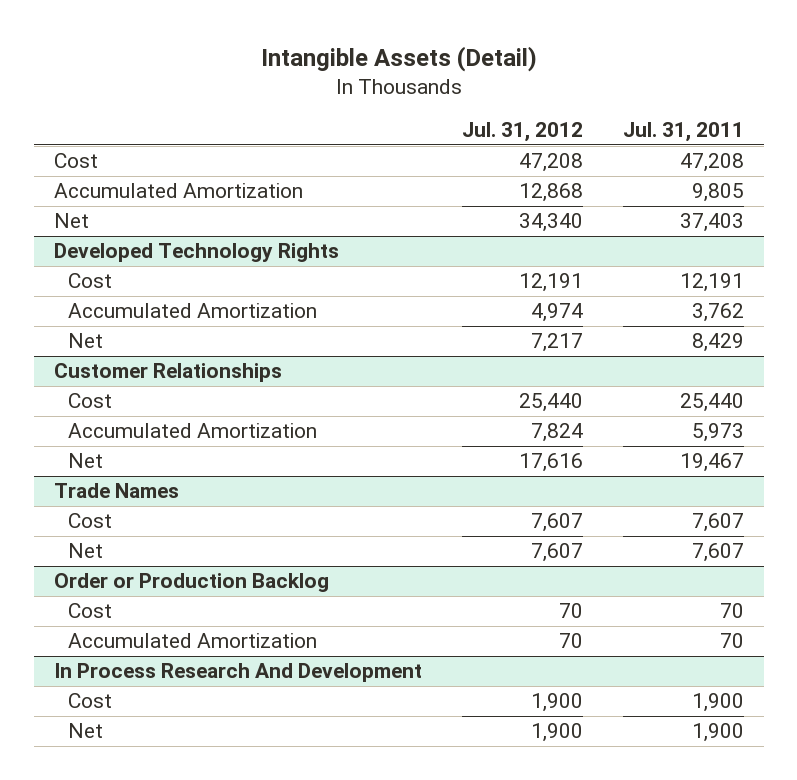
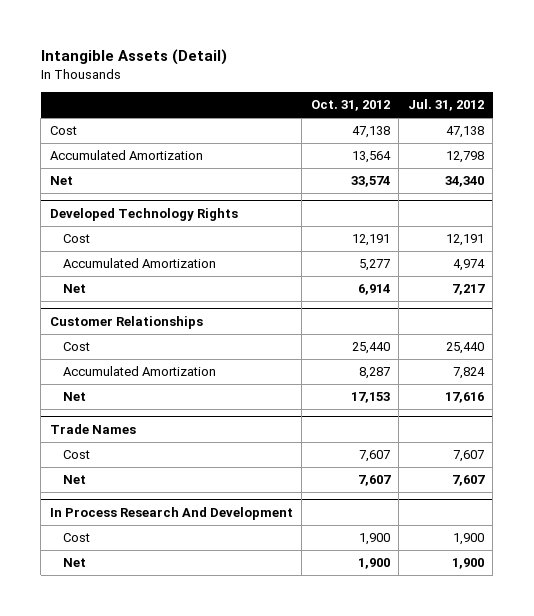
- | Jul. 31, 2012 | Jul. 31, 2011
+ | Oct. 31, 2012 | Jul. 31, 2012
- Cost | 47,208 | 47,208
- Accumulated Amortization | 12,868 | 9,805
+ Cost | 47,138 | 47,138
+ Accumulated Amortization | 13,564 | 12,798
- Order or Production Backlog
- Cost | 70 | 70
- Accumulated Amortization | 70 | 70

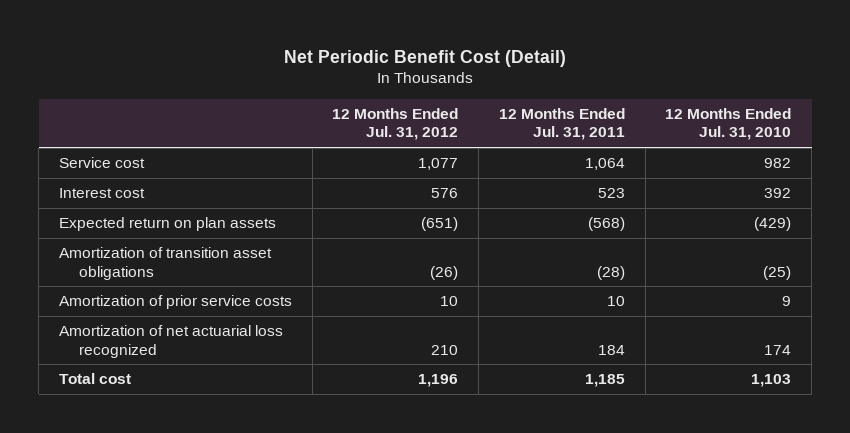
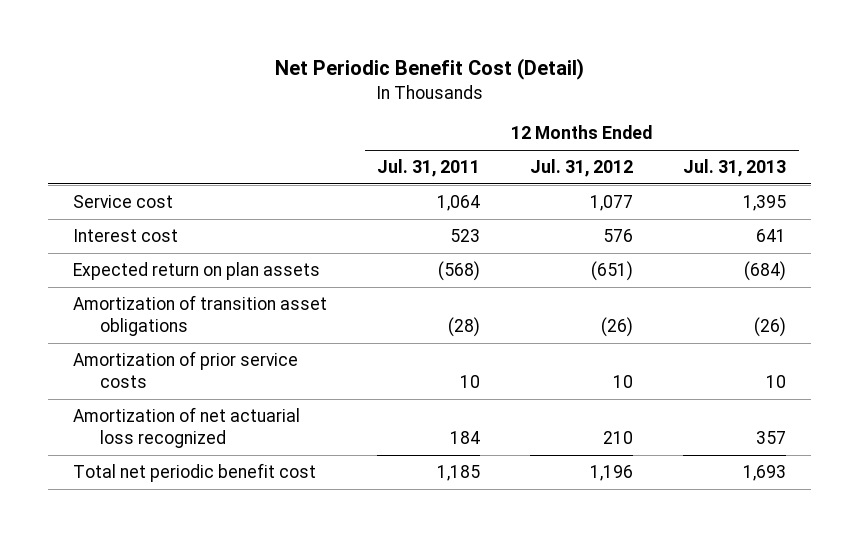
- | 12 Months Ended Jul. 31, 2012 | 12 Months Ended Jul. 31, 2011 | 12 Months Ended Jul. 31, 2010
+ | 12 Months Ended Jul. 31, 2011 | 12 Months Ended Jul. 31, 2012 | 12 Months Ended Jul. 31, 2013
- Total cost | 1,196 | 1,185 | 1,103
+ Total net periodic benefit cost | 1,185 | 1,196 | 1,693

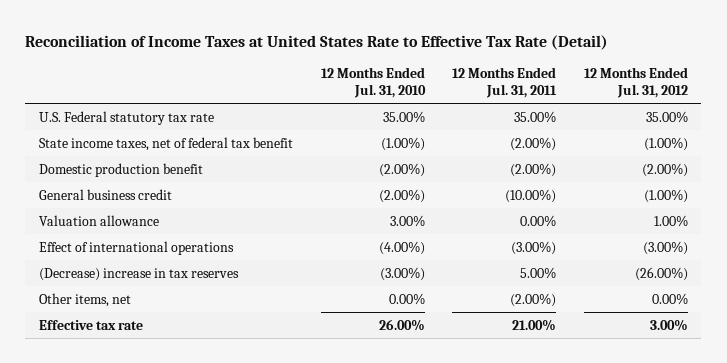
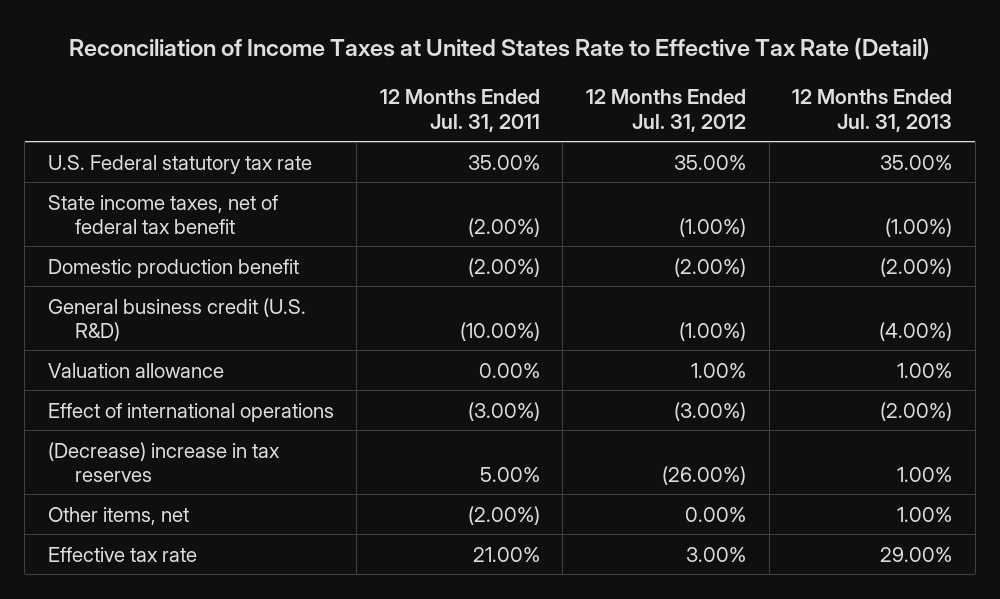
- | 12 Months Ended Jul. 31, 2010 | 12 Months Ended Jul. 31, 2011 | 12 Months Ended Jul. 31, 2012
+ | 12 Months Ended Jul. 31, 2011 | 12 Months Ended Jul. 31, 2012 | 12 Months Ended Jul. 31, 2013
- General business credit | (2.00%) | (10.00%) | (1.00%)
+ General business credit (U.S. R&D) | (10.00%) | (1.00%) | (4.00%)

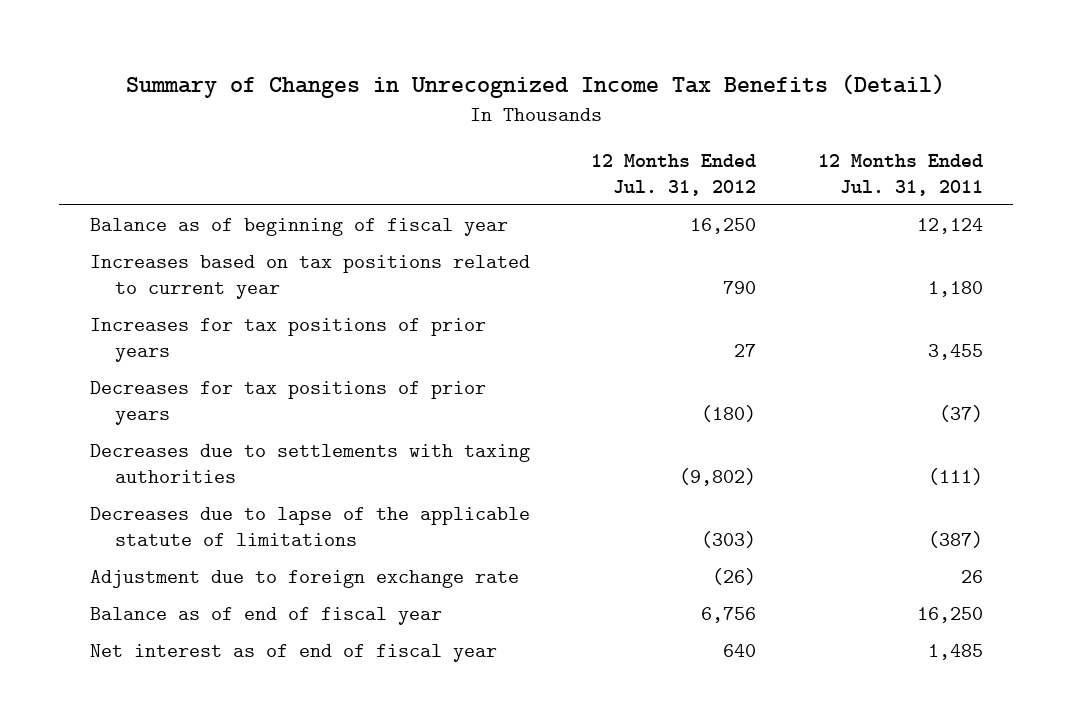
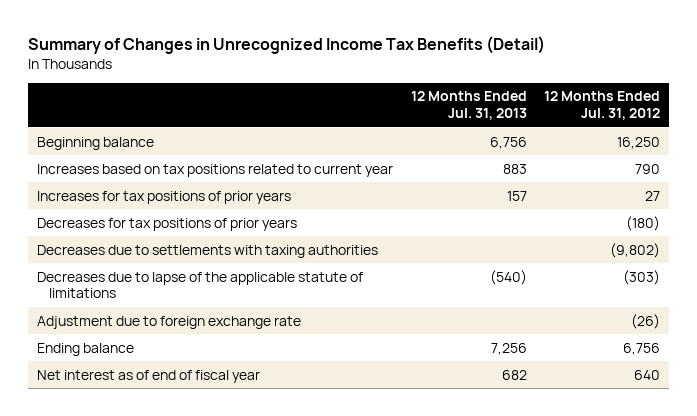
- | 12 Months Ended Jul. 31, 2012 | 12 Months Ended Jul. 31, 2011
+ | 12 Months Ended Jul. 31, 2013 | 12 Months Ended Jul. 31, 2012
- Balance as of beginning of fiscal year | 16,250 | 12,124
+ Beginning balance | 6,756 | 16,250
- Balance as of end of fiscal year | 6,756 | 16,250
+ Ending balance | 7,256 | 6,756

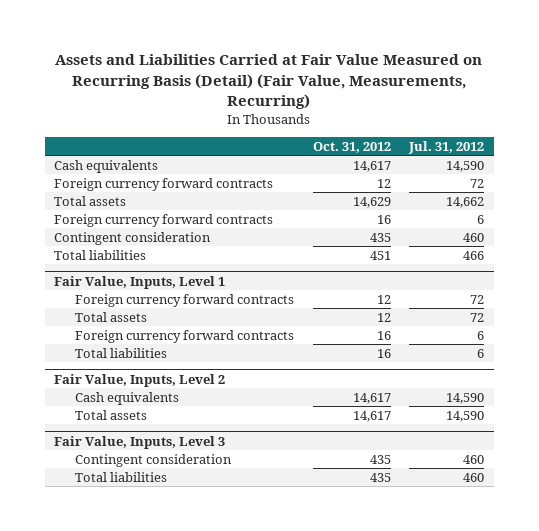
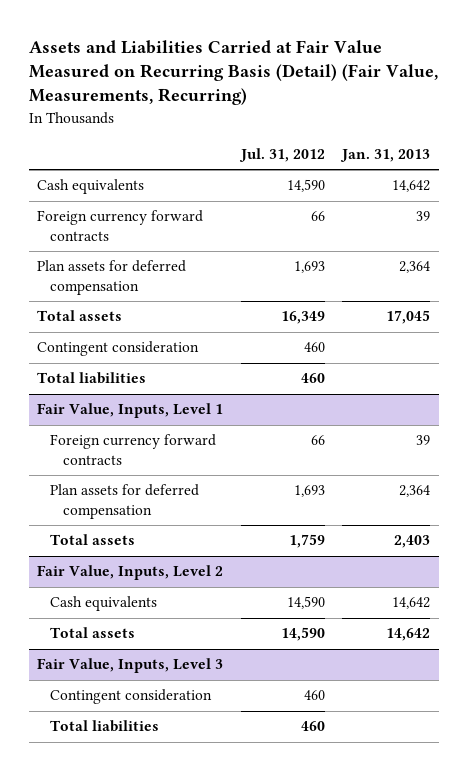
- | Oct. 31, 2012 | Jul. 31, 2012
+ | Jul. 31, 2012 | Jan. 31, 2013
- Foreign currency forward contracts | 12 | 72
- Total assets | 14,629 | 14,662
- Foreign currency forward contracts | 16 | 6
+ Foreign currency forward contracts | 66 | 39
+ Plan assets for deferred compensation | 1,693 | 2,364
+ Total assets | 16,349 | 17,045
- Total liabilities | 451 | 466
+ Total liabilities | 460 |
@ Fair Value, Inputs, Level 1
- Foreign currency forward contracts | 12 | 72
- Total assets | 12 | 72
- Foreign currency forward contracts | 16 | 6
- Total liabilities | 16 | 6
+ Foreign currency forward contracts | 66 | 39
+ Plan assets for deferred compensation | 1,693 | 2,364
+ Total assets | 1,759 | 2,403

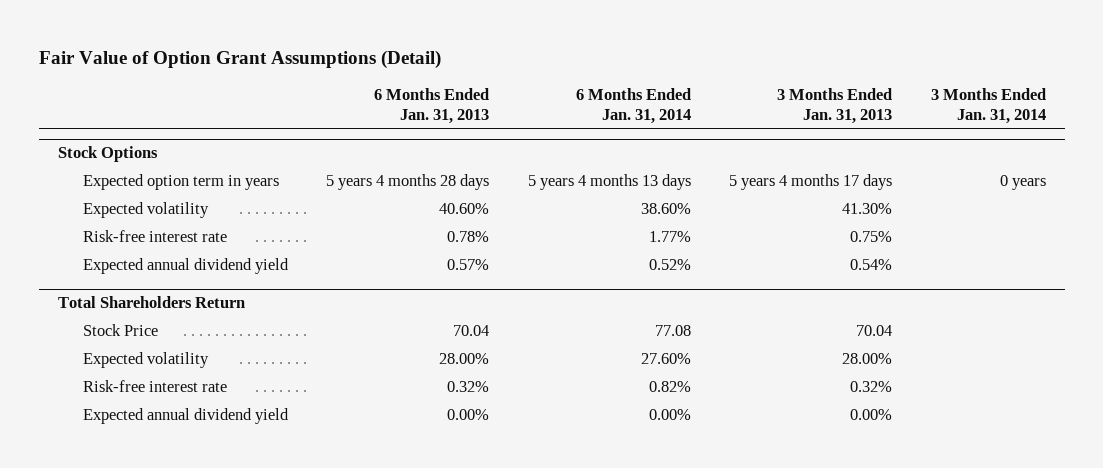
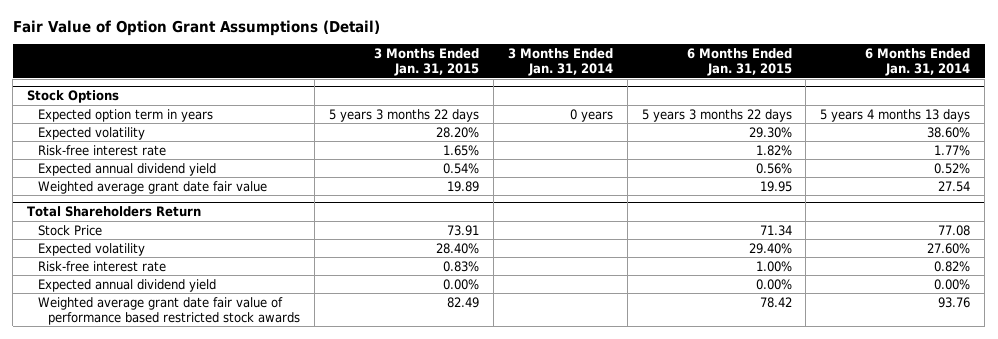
- | 6 Months Ended Jan. 31, 2013 | 6 Months Ended Jan. 31, 2014 | 3 Months Ended Jan. 31, 2013 | 3 Months Ended Jan. 31, 2014
+ | 3 Months Ended Jan. 31, 2015 | 3 Months Ended Jan. 31, 2014 | 6 Months Ended Jan. 31, 2015 | 6 Months Ended Jan. 31, 2014
@ Stock Options
+ Weighted average grant date fair value | 19.89 | | 19.95 | 27.54
@ Total Shareholders Return
+ Weighted average grant date fair value of performance based restricted stock awards | 82.49 | | 78.42 | 93.76

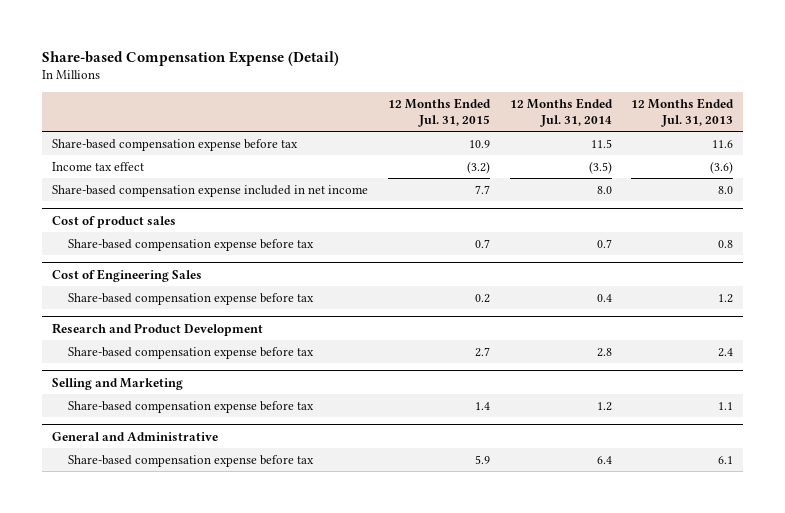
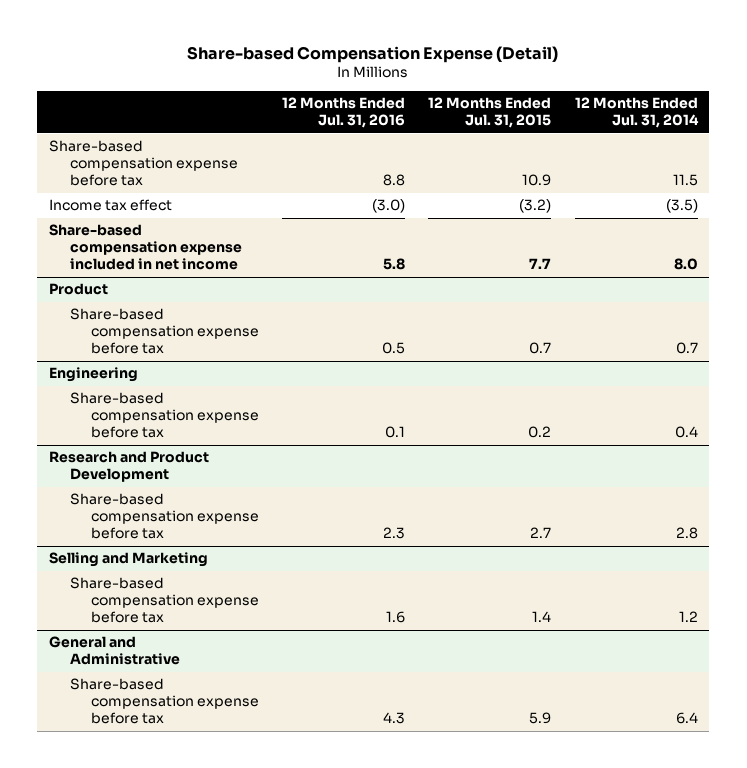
- | 12 Months Ended Jul. 31, 2015 | 12 Months Ended Jul. 31, 2014 | 12 Months Ended Jul. 31, 2013
+ | 12 Months Ended Jul. 31, 2016 | 12 Months Ended Jul. 31, 2015 | 12 Months Ended Jul. 31, 2014
- Cost of product sales
+ Product
- Cost of Engineering Sales
+ Engineering

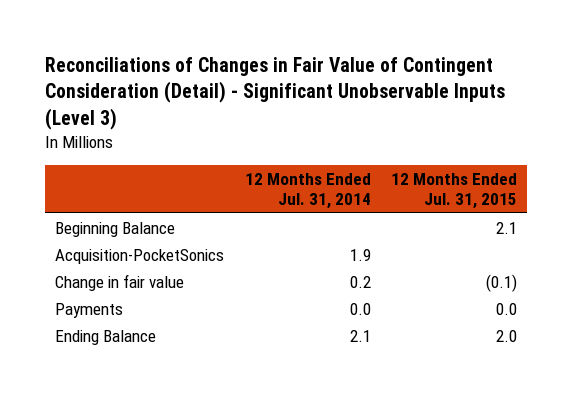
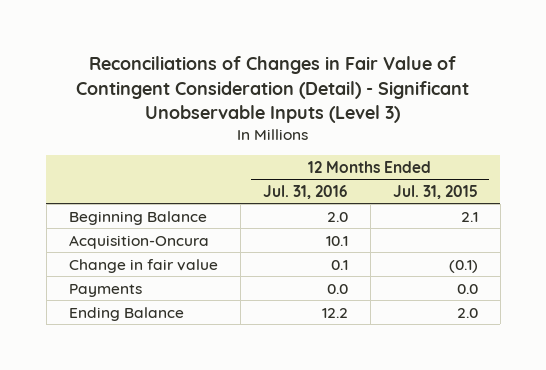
- | 12 Months Ended Jul. 31, 2014 | 12 Months Ended Jul. 31, 2015
+ | 12 Months Ended Jul. 31, 2016 | 12 Months Ended Jul. 31, 2015
- Acquisition-PocketSonics | 1.9 |
+ Acquisition-Oncura | 10.1 |

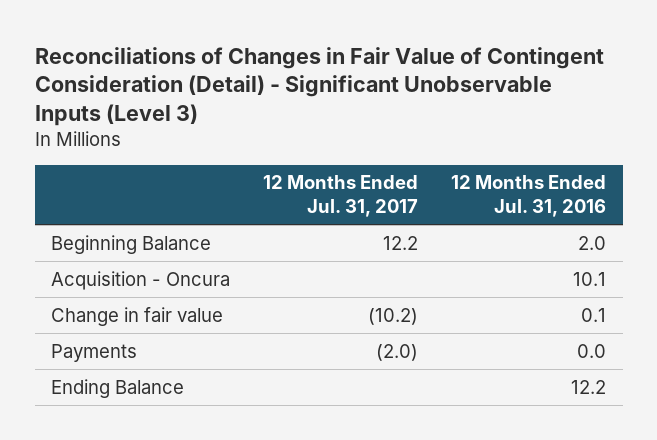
- | 12 Months Ended Jul. 31, 2016 | 12 Months Ended Jul. 31, 2015
+ | 12 Months Ended Jul. 31, 2017 | 12 Months Ended Jul. 31, 2016
- Acquisition-Oncura | 10.1 |
+ Acquisition - Oncura | | 10.1

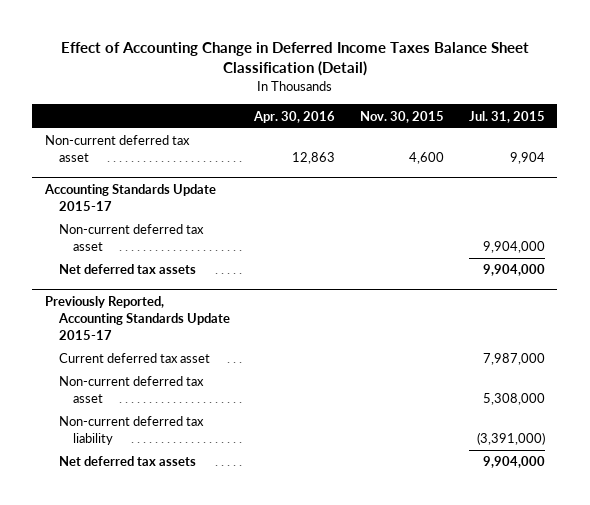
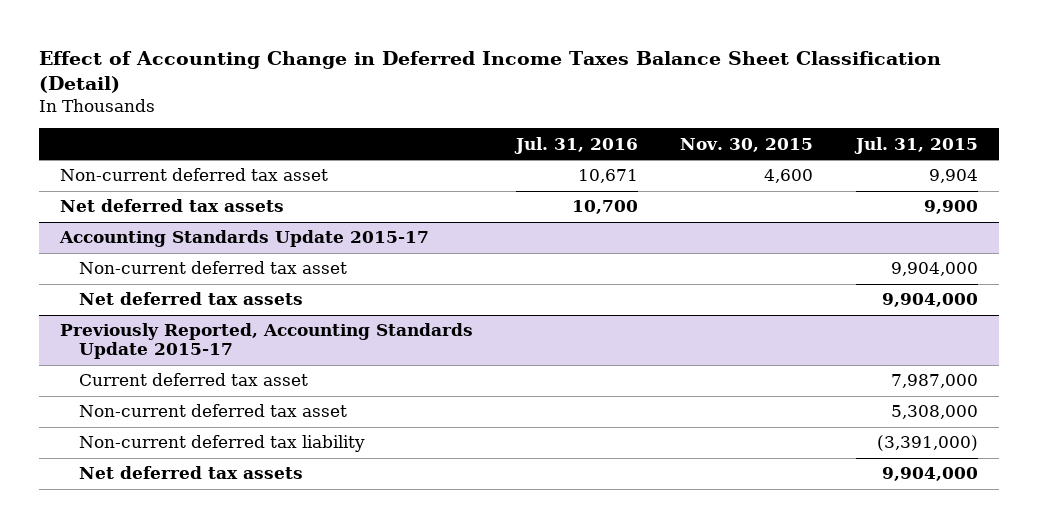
- | Apr. 30, 2016 | Nov. 30, 2015 | Jul. 31, 2015
+ | Jul. 31, 2016 | Nov. 30, 2015 | Jul. 31, 2015
+ Net deferred tax assets | 10,700 | | 9,900

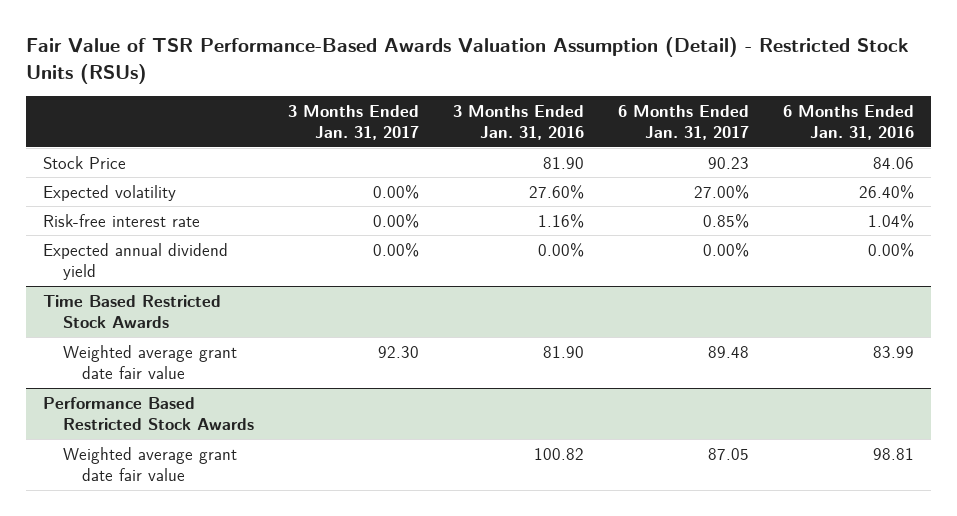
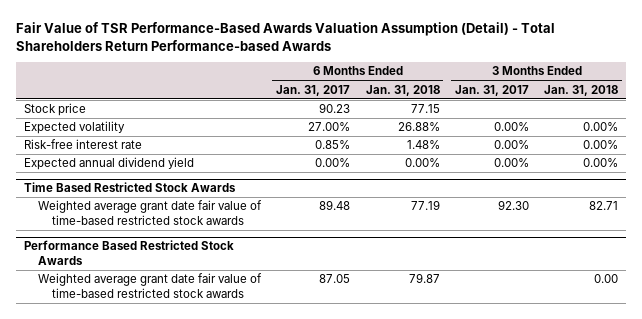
- Fair Value of TSR Performance-Based Awards Valuation Assumption (Detail) - Restricted Stock Units (RSUs)
+ Fair Value of TSR Performance-Based Awards Valuation Assumption (Detail) - Total Shareholders Return Performance-based Awards
- | 3 Months Ended Jan. 31, 2017 | 3 Months Ended Jan. 31, 2016 | 6 Months Ended Jan. 31, 2017 | 6 Months Ended Jan. 31, 2016
+ | 6 Months Ended Jan. 31, 2017 | 6 Months Ended Jan. 31, 2018 | 3 Months Ended Jan. 31, 2017 | 3 Months Ended Jan. 31, 2018
- Stock Price | | 81.90 | 90.23 | 84.06
+ Stock price | 90.23 | 77.15 | |
@ Time Based Restricted Stock Awards
- Weighted average grant date fair value | 92.30 | 81.90 | 89.48 | 83.99
+ Weighted average grant date fair value of time-based restricted stock awards | 89.48 | 77.19 | 92.30 | 82.71
@ Performance Based Restricted Stock Awards
- Weighted average grant date fair value | | 100.82 | 87.05 | 98.81
+ Weighted average grant date fair value of time-based restricted stock awards | 87.05 | 79.87 | | 0.00

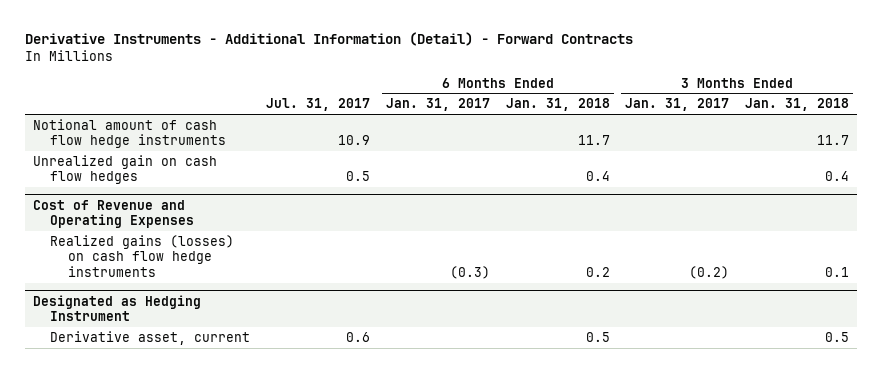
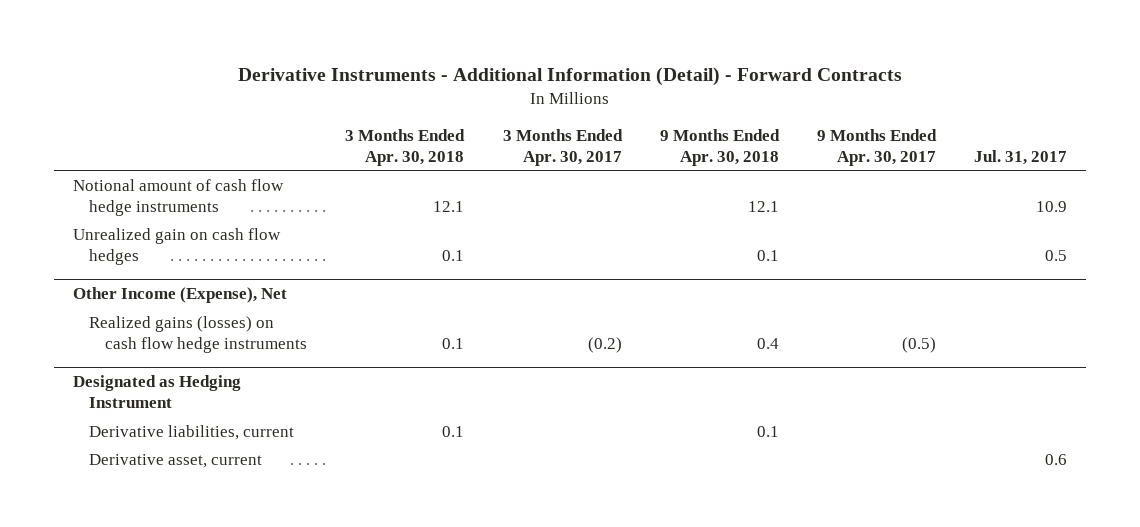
- | Jul. 31, 2017 | 6 Months Ended Jan. 31, 2017 | 6 Months Ended Jan. 31, 2018 | 3 Months Ended Jan. 31, 2017 | 3 Months Ended Jan. 31, 2018
+ | 3 Months Ended Apr. 30, 2018 | 3 Months Ended Apr. 30, 2017 | 9 Months Ended Apr. 30, 2018 | 9 Months Ended Apr. 30, 2017 | Jul. 31, 2017
- Cost of Revenue and Operating Expenses
+ Other Income (Expense), Net
@ Designated as Hedging Instrument
+ Derivative liabilities, current | 0.1 | | 0.1 | |

